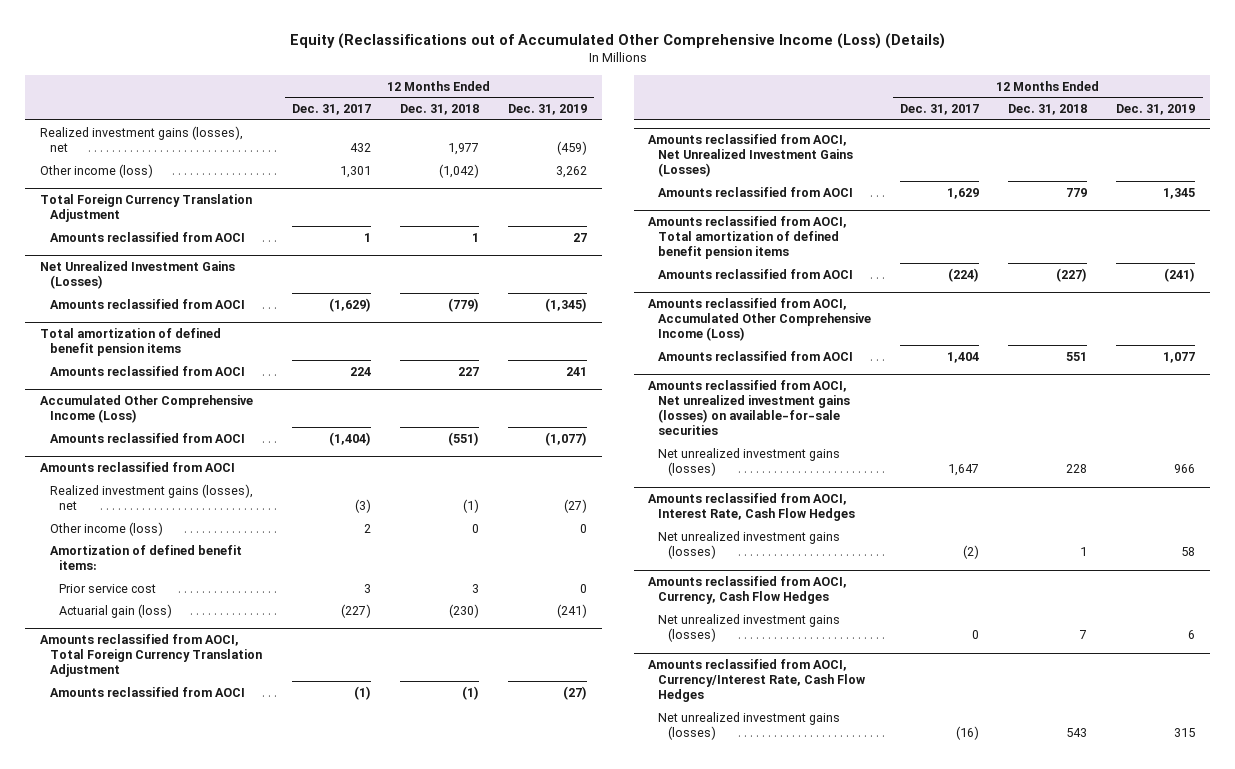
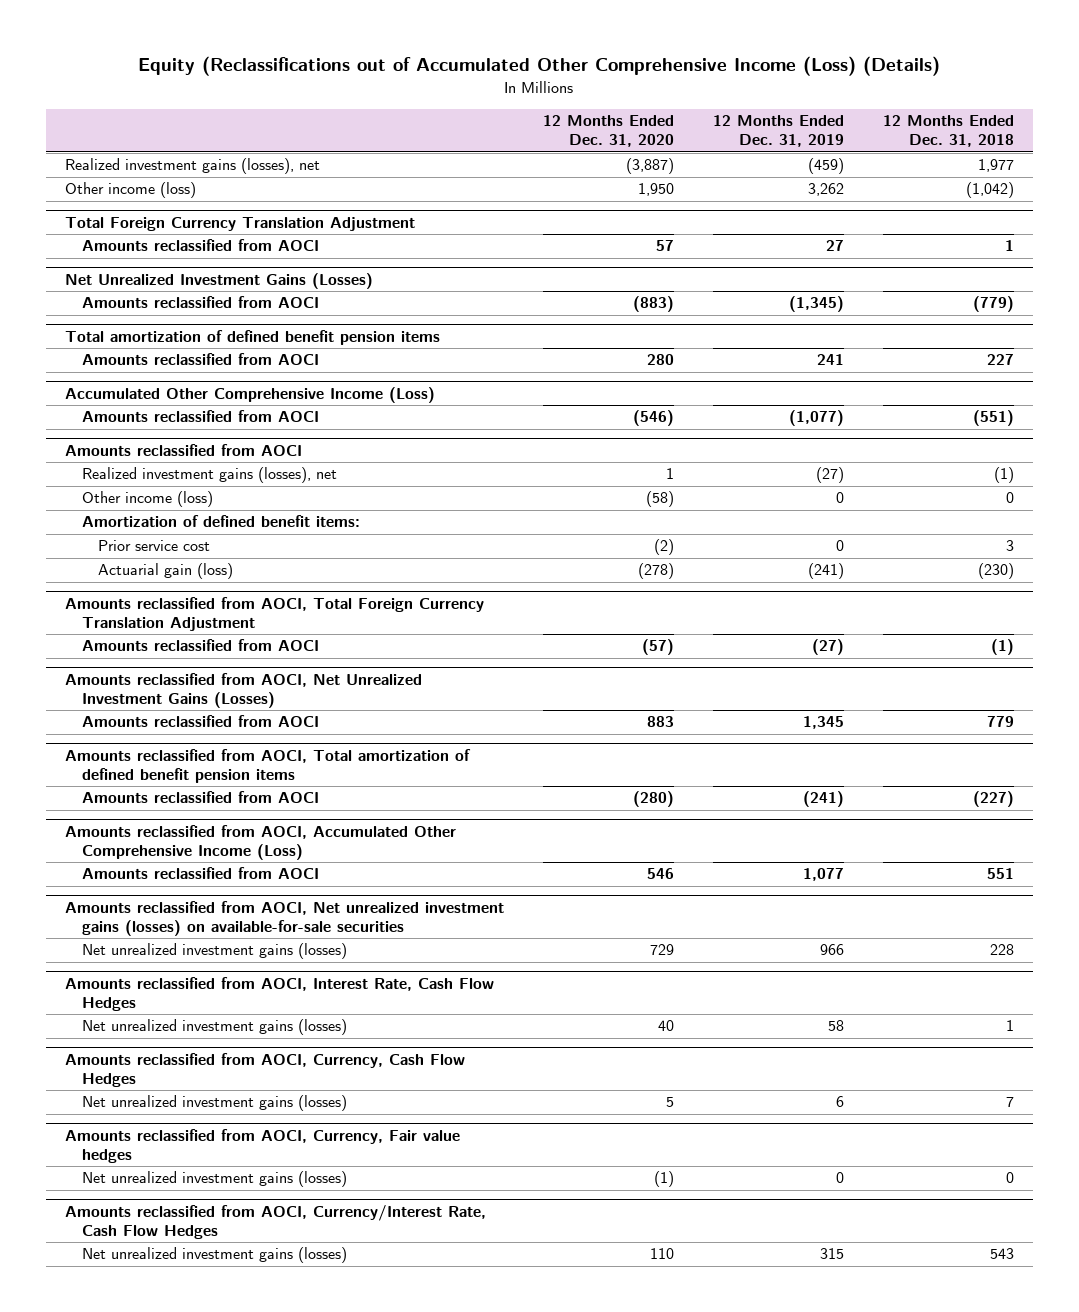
- | 12 Months Ended Dec. 31, 2017 | 12 Months Ended Dec. 31, 2018 | 12 Months Ended Dec. 31, 2019
+ | 12 Months Ended Dec. 31, 2020 | 12 Months Ended Dec. 31, 2019 | 12 Months Ended Dec. 31, 2018
+ Amounts reclassified from AOCI, Currency, Fair value hedges
+ Net unrealized investment gains (losses) | (1) | 0 | 0

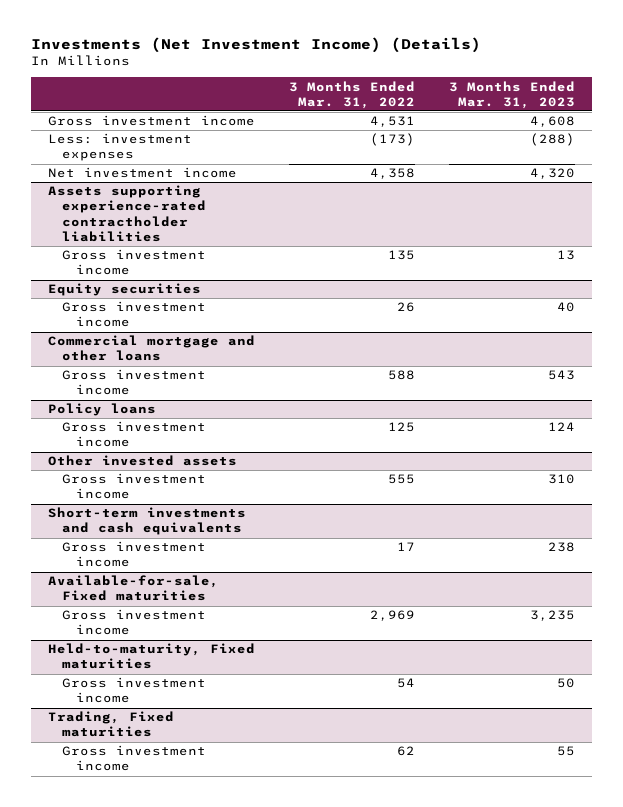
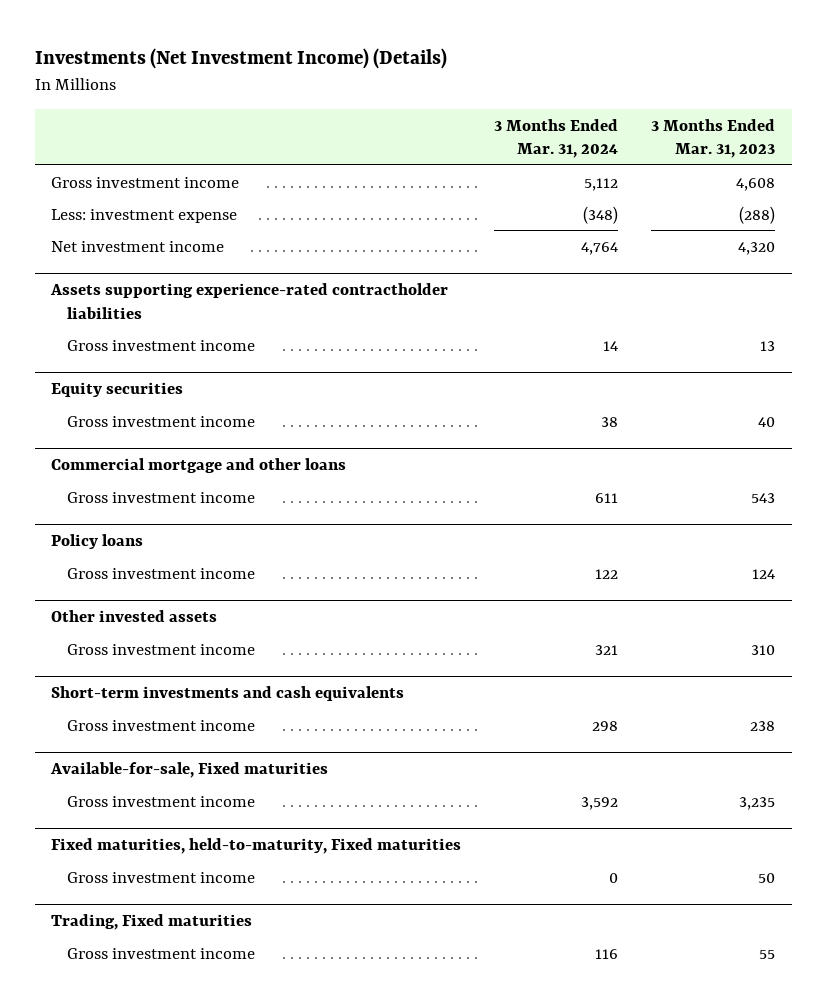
- | 3 Months Ended Mar. 31, 2022 | 3 Months Ended Mar. 31, 2023
+ | 3 Months Ended Mar. 31, 2024 | 3 Months Ended Mar. 31, 2023
- Less: investment expenses | (173) | (288)
+ Less: investment expense | (348) | (288)
- Held-to-maturity, Fixed maturities
+ Fixed maturities, held-to-maturity, Fixed maturities

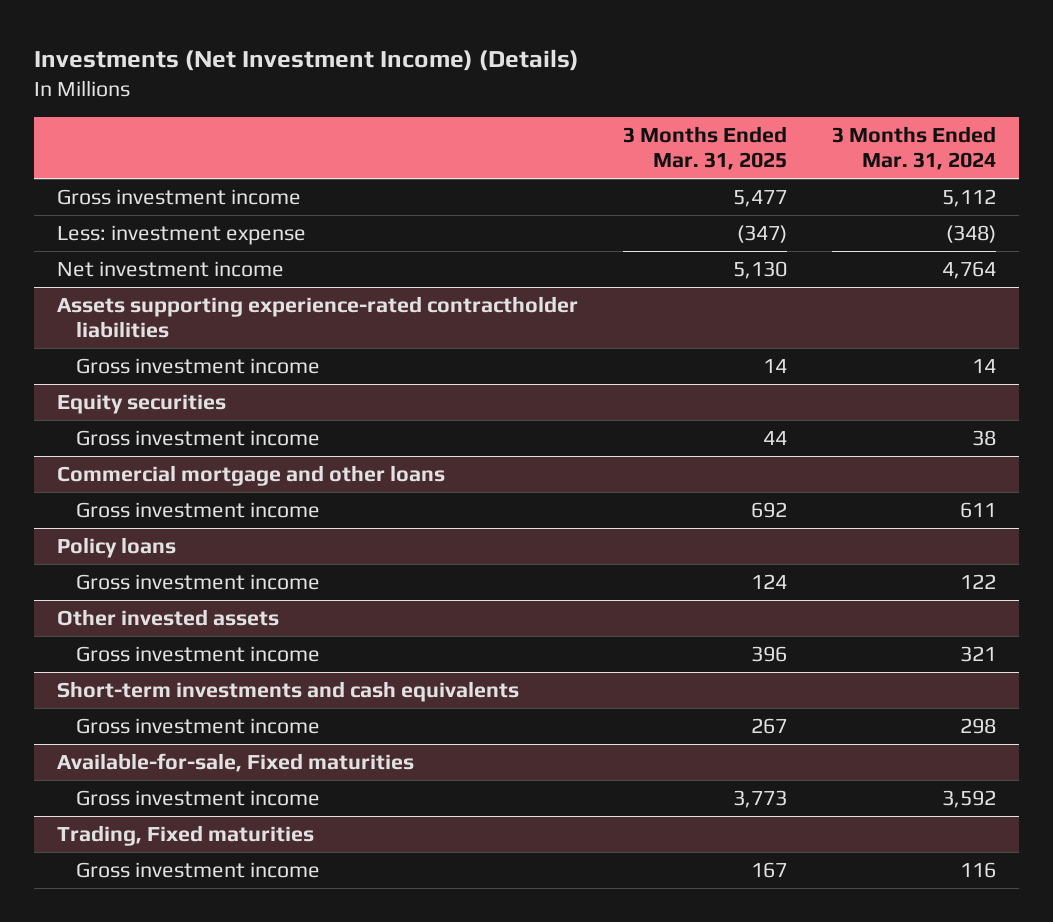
- | 3 Months Ended Mar. 31, 2024 | 3 Months Ended Mar. 31, 2023
+ | 3 Months Ended Mar. 31, 2025 | 3 Months Ended Mar. 31, 2024
- Fixed maturities, held-to-maturity, Fixed maturities
- Gross investment income | 0 | 50

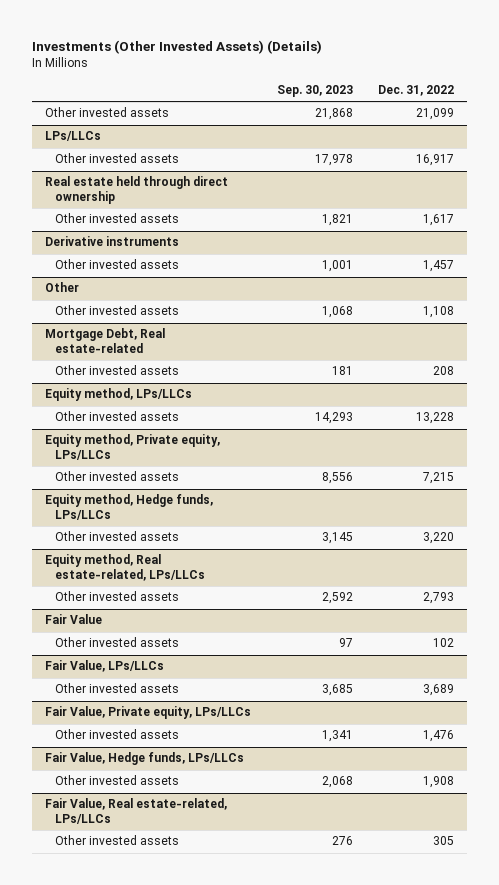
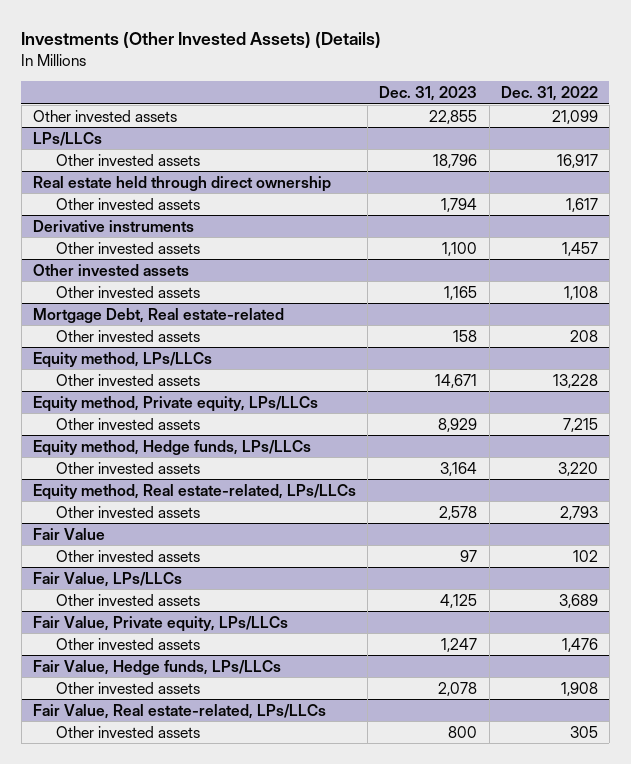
- | Sep. 30, 2023 | Dec. 31, 2022
+ | Dec. 31, 2023 | Dec. 31, 2022
- Other
+ Other invested assets

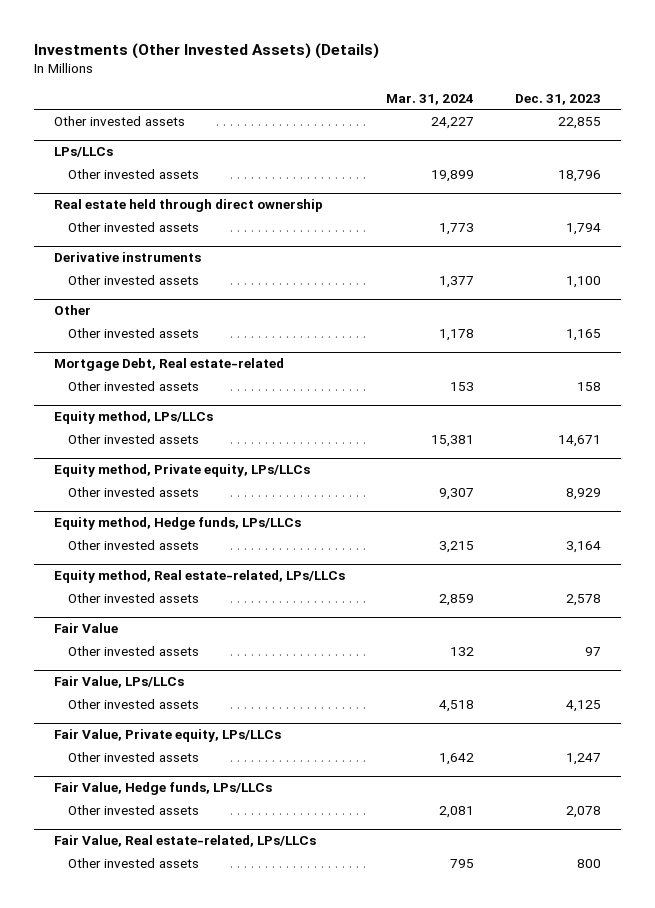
- | Dec. 31, 2023 | Dec. 31, 2022
+ | Mar. 31, 2024 | Dec. 31, 2023
- Other invested assets
+ Other

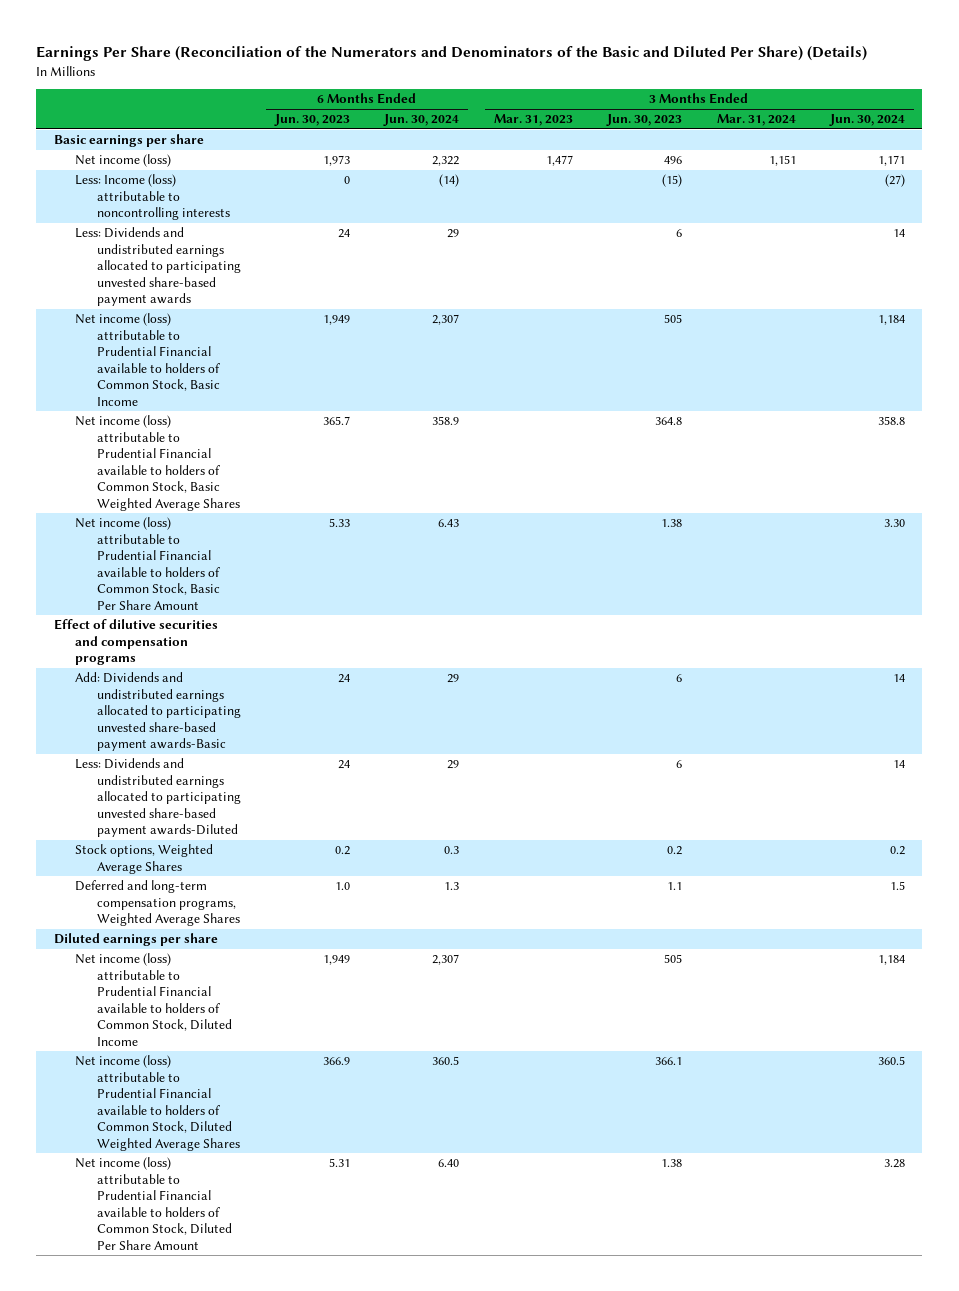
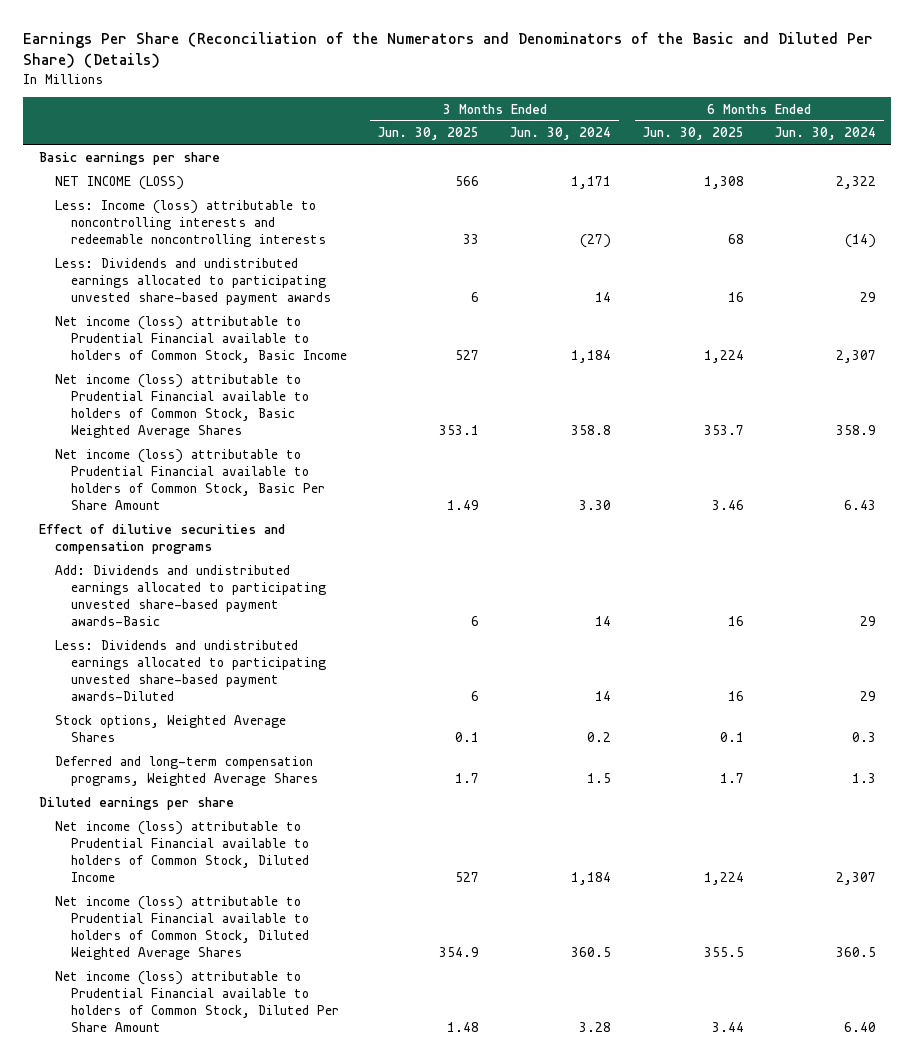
- | 6 Months Ended Jun. 30, 2023 | 6 Months Ended Jun. 30, 2024 | 3 Months Ended Mar. 31, 2023 | 3 Months Ended Jun. 30, 2023 | 3 Months Ended Mar. 31, 2024 | 3 Months Ended Jun. 30, 2024
+ | 3 Months Ended Jun. 30, 2025 | 3 Months Ended Jun. 30, 2024 | 6 Months Ended Jun. 30, 2025 | 6 Months Ended Jun. 30, 2024
- Net income (loss) | 1,973 | 2,322 | 1,477 | 496 | 1,151 | 1,171
- Less: Income (loss) attributable to noncontrolling interests | 0 | (14) | | (15) | | (27)
+ NET INCOME (LOSS) | 566 | 1,171 | 1,308 | 2,322
+ Less: Income (loss) attributable to noncontrolling interests and redeemable noncontrolling interests | 33 | (27) | 68 | (14)

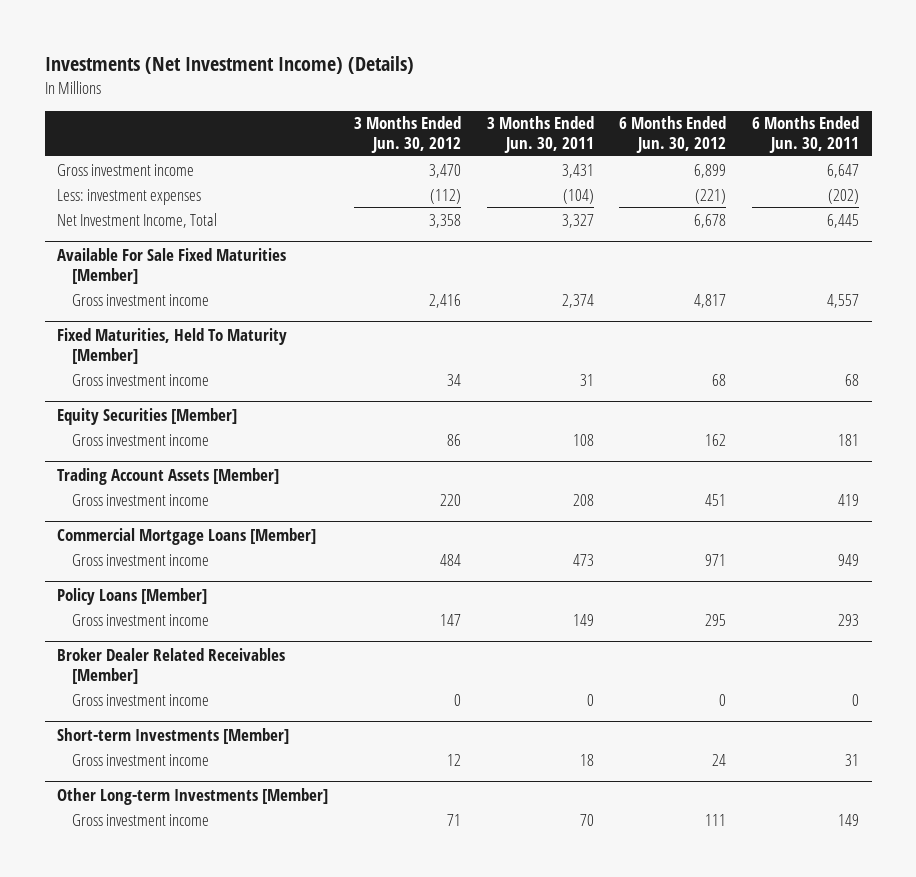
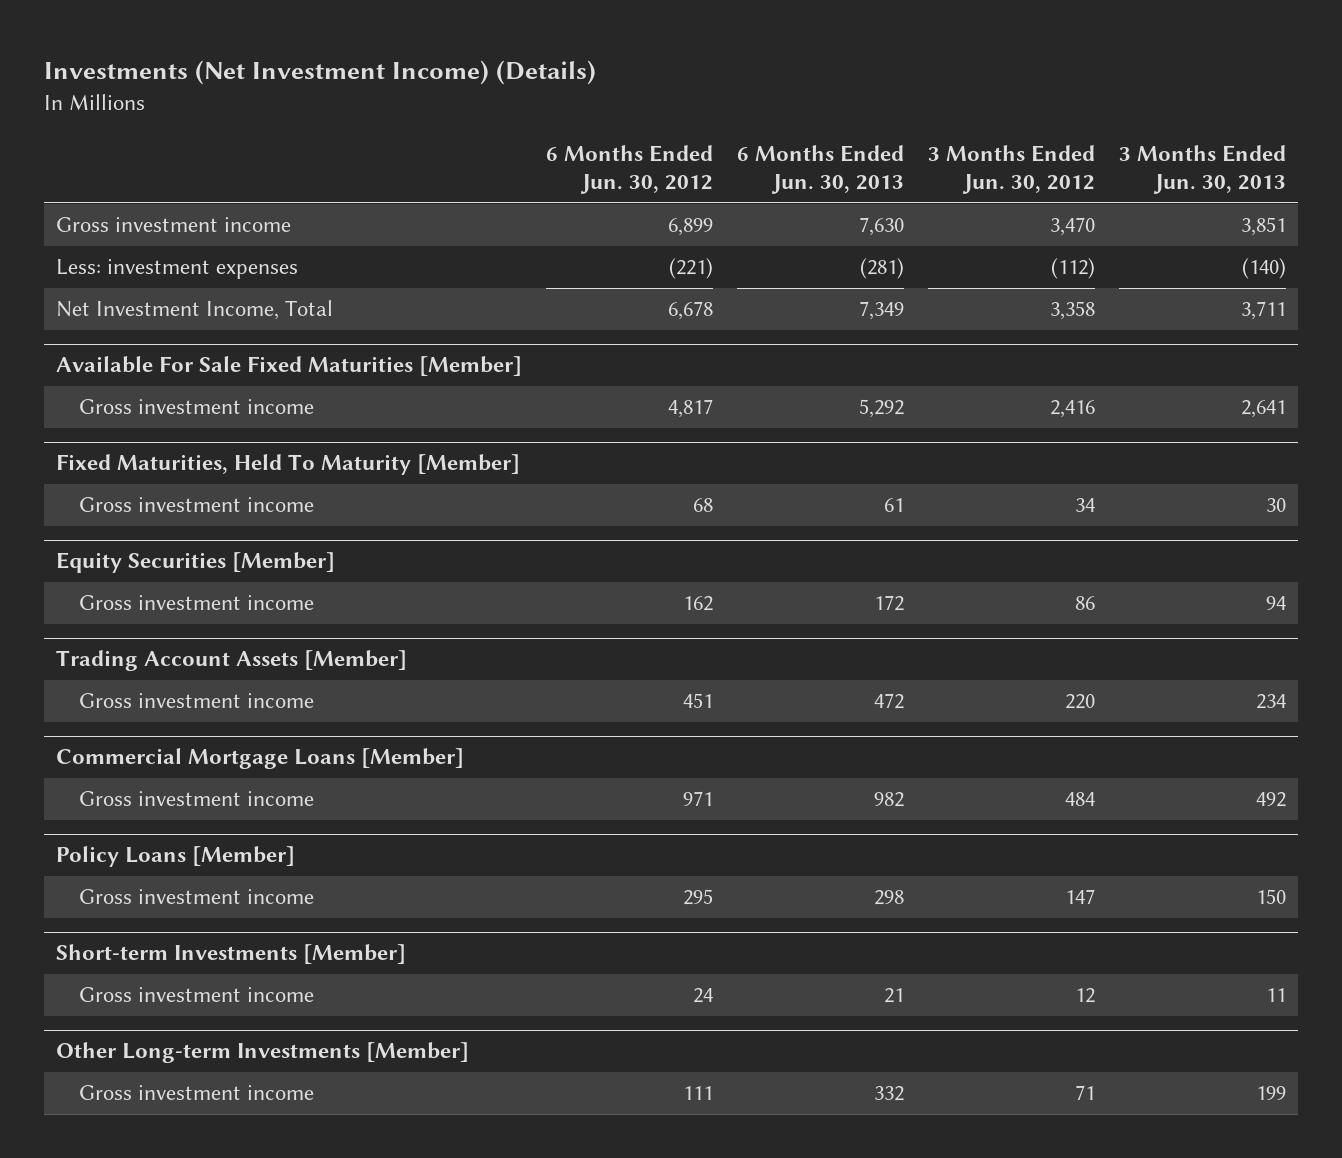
- | 3 Months Ended Jun. 30, 2012 | 3 Months Ended Jun. 30, 2011 | 6 Months Ended Jun. 30, 2012 | 6 Months Ended Jun. 30, 2011
+ | 6 Months Ended Jun. 30, 2012 | 6 Months Ended Jun. 30, 2013 | 3 Months Ended Jun. 30, 2012 | 3 Months Ended Jun. 30, 2013
- Broker Dealer Related Receivables [Member]
- Gross investment income | 0 | 0 | 0 | 0

